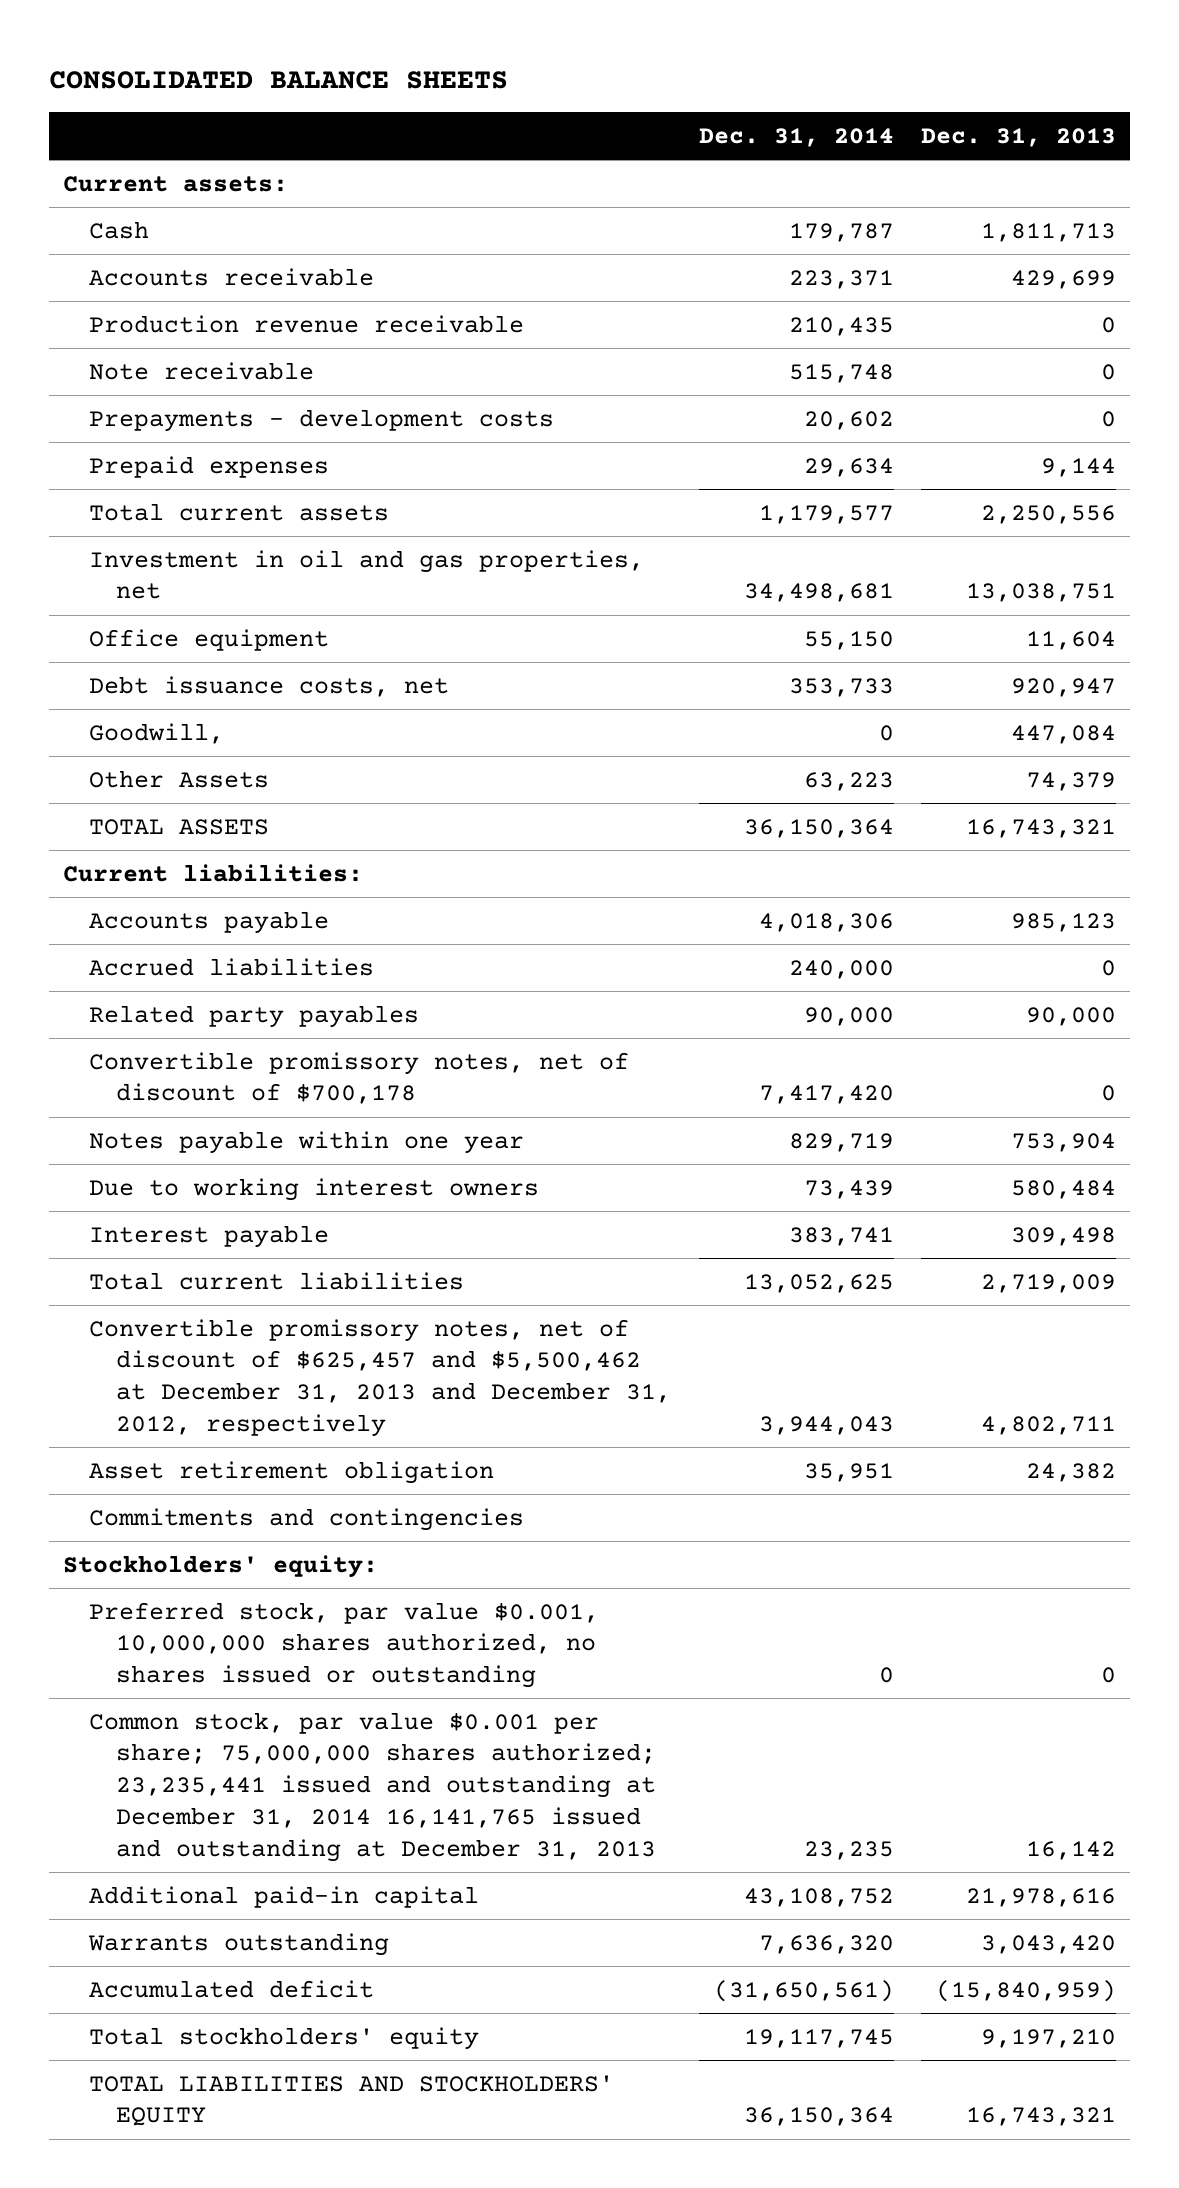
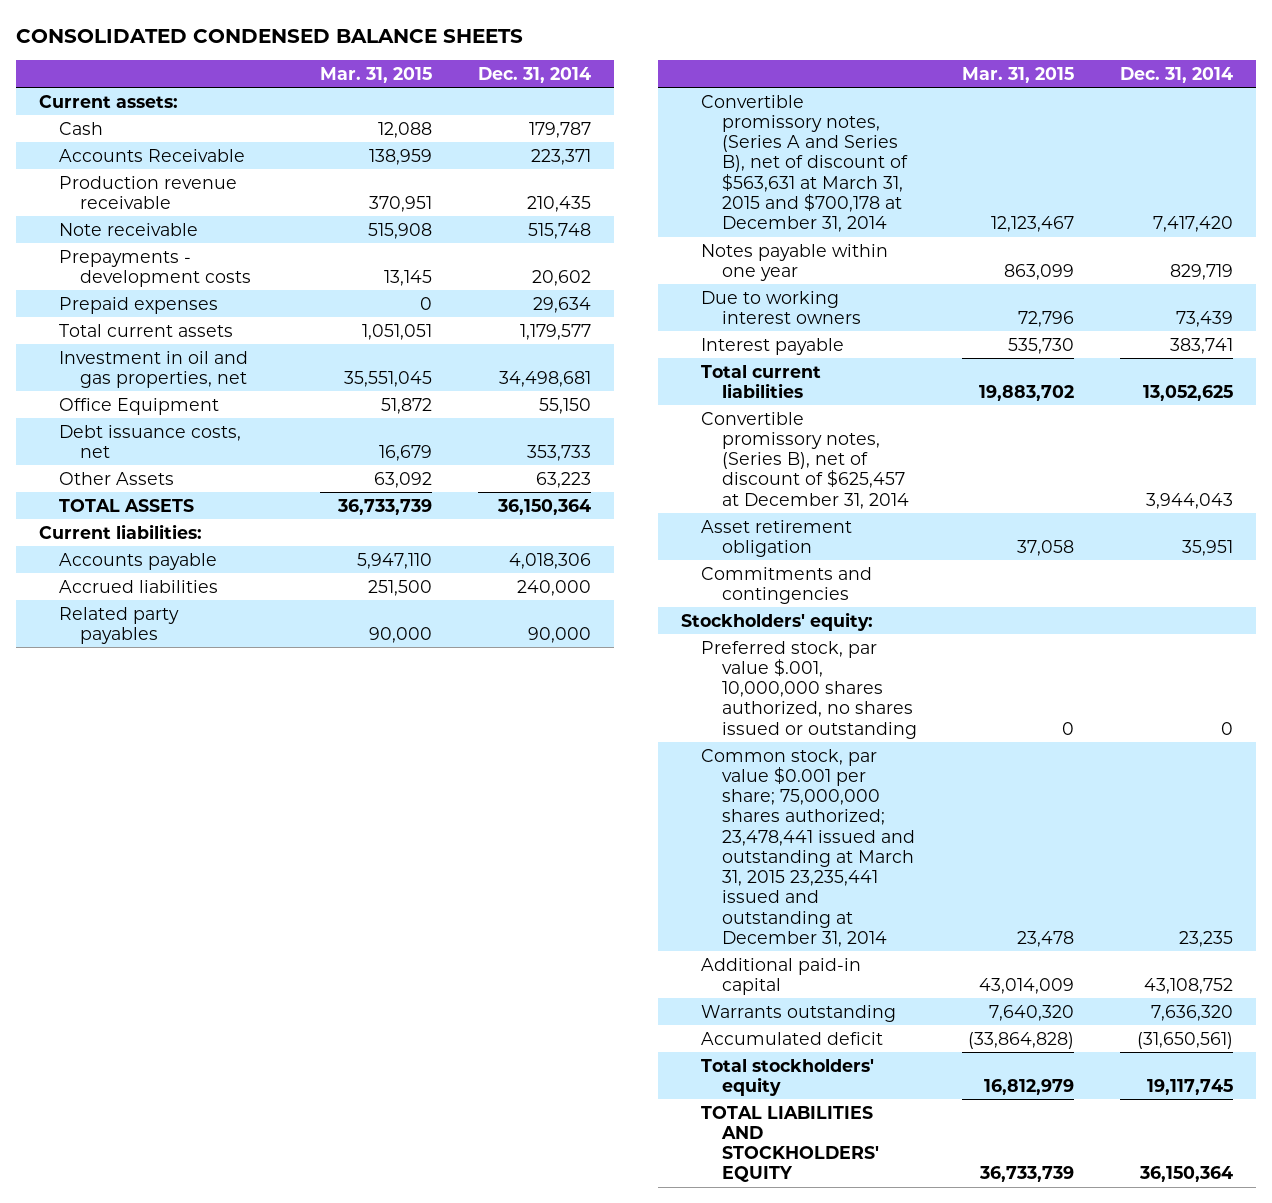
- CONSOLIDATED BALANCE SHEETS
+ CONSOLIDATED CONDENSED BALANCE SHEETS
- | Dec. 31, 2014 | Dec. 31, 2013
+ | Mar. 31, 2015 | Dec. 31, 2014
- Accounts receivable | 223,371 | 429,699
+ Accounts Receivable | 138,959 | 223,371
- Office equipment | 55,150 | 11,604
+ Office Equipment | 51,872 | 55,150
- Goodwill, | 0 | 447,084
- Convertible promissory notes, net of discount of $700,178 | 7,417,420 | 0
+ Convertible promissory notes, (Series A and Series B), net of discount of $563,631 at March 31, 2015 and $700,178 at December 31, 2014 | 12,123,467 | 7,417,420
- Convertible promissory notes, net of discount of $625,457 and $5,500,462 at December 31, 2013 and December 31, 2012, respectively | 3,944,043 | 4,802,711
+ Convertible promissory notes, (Series B), net of discount of $625,457 at December 31, 2014 | | 3,944,043
- Preferred stock, par value $0.001, 10,000,000 shares authorized, no shares issued or outstanding | 0 | 0
- Common stock, par value $0.001 per share; 75,000,000 shares authorized; 23,235,441 issued and outstanding at December 31, 2014 16,141,765 issued and outstanding at December 31, 2013 | 23,235 | 16,142
+ Preferred stock, par value $.001, 10,000,000 shares authorized, no shares issued or outstanding | 0 | 0
+ Common stock, par value $0.001 per share; 75,000,000 shares authorized; 23,478,441 issued and outstanding at March 31, 2015 23,235,441 issued and outstanding at December 31, 2014 | 23,478 | 23,235

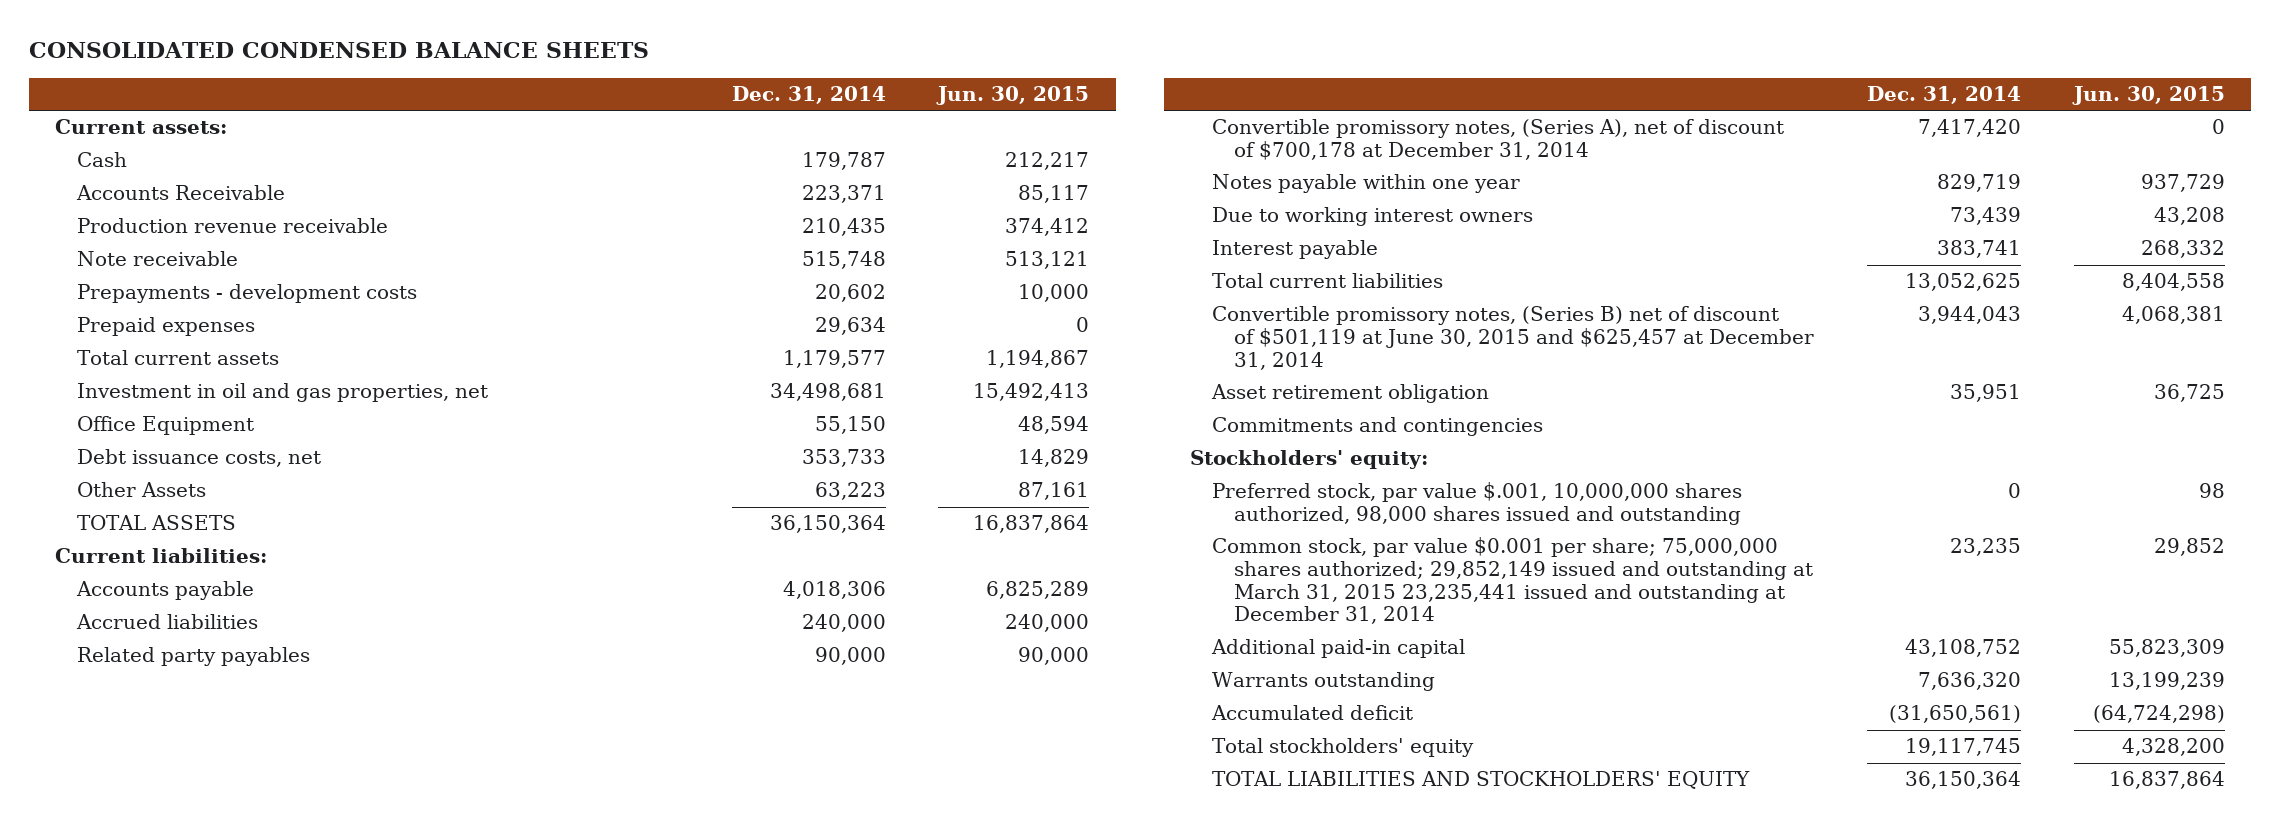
- | Mar. 31, 2015 | Dec. 31, 2014
+ | Dec. 31, 2014 | Jun. 30, 2015
- Convertible promissory notes, (Series A and Series B), net of discount of $563,631 at March 31, 2015 and $700,178 at December 31, 2014 | 12,123,467 | 7,417,420
+ Convertible promissory notes, (Series A), net of discount of $700,178 at December 31, 2014 | 7,417,420 | 0
- Convertible promissory notes, (Series B), net of discount of $625,457 at December 31, 2014 | | 3,944,043
+ Convertible promissory notes, (Series B) net of discount of $501,119 at June 30, 2015 and $625,457 at December 31, 2014 | 3,944,043 | 4,068,381
- Preferred stock, par value $.001, 10,000,000 shares authorized, no shares issued or outstanding | 0 | 0
- Common stock, par value $0.001 per share; 75,000,000 shares authorized; 23,478,441 issued and outstanding at March 31, 2015 23,235,441 issued and outstanding at December 31, 2014 | 23,478 | 23,235
+ Preferred stock, par value $.001, 10,000,000 shares authorized, 98,000 shares issued and outstanding | 0 | 98
+ Common stock, par value $0.001 per share; 75,000,000 shares authorized; 29,852,149 issued and outstanding at March 31, 2015 23,235,441 issued and outstanding at December 31, 2014 | 23,235 | 29,852

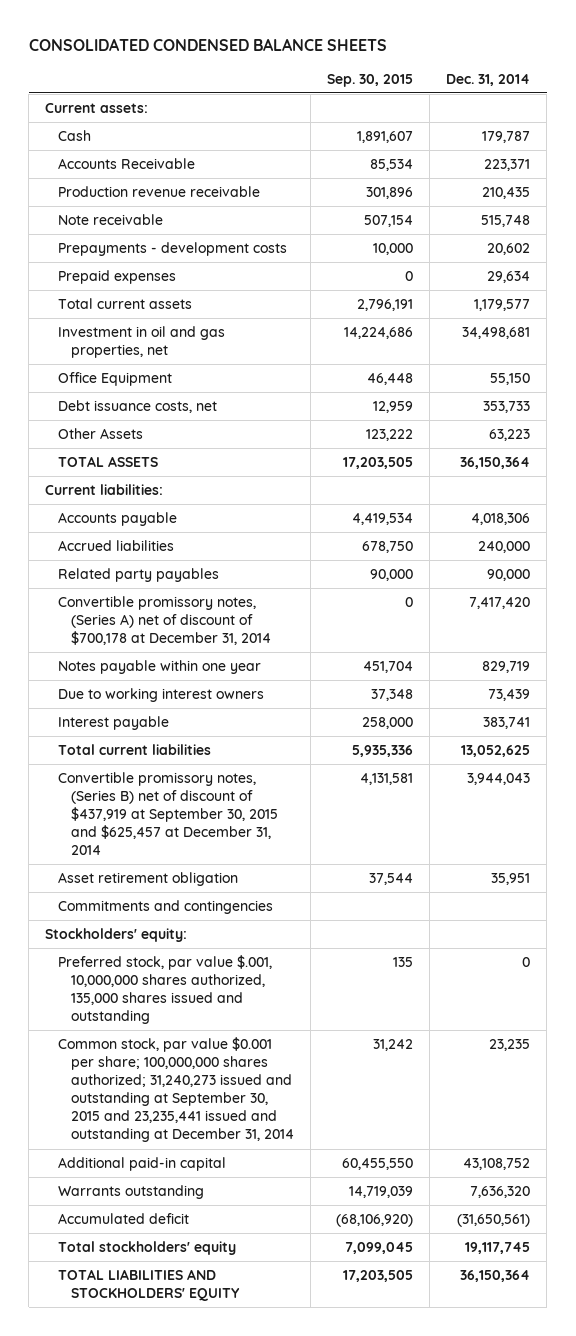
- | Dec. 31, 2014 | Jun. 30, 2015
+ | Sep. 30, 2015 | Dec. 31, 2014
- Convertible promissory notes, (Series A), net of discount of $700,178 at December 31, 2014 | 7,417,420 | 0
+ Convertible promissory notes, (Series A) net of discount of $700,178 at December 31, 2014 | 0 | 7,417,420
- Convertible promissory notes, (Series B) net of discount of $501,119 at June 30, 2015 and $625,457 at December 31, 2014 | 3,944,043 | 4,068,381
+ Convertible promissory notes, (Series B) net of discount of $437,919 at September 30, 2015 and $625,457 at December 31, 2014 | 4,131,581 | 3,944,043
- Preferred stock, par value $.001, 10,000,000 shares authorized, 98,000 shares issued and outstanding | 0 | 98
- Common stock, par value $0.001 per share; 75,000,000 shares authorized; 29,852,149 issued and outstanding at March 31, 2015 23,235,441 issued and outstanding at December 31, 2014 | 23,235 | 29,852
+ Preferred stock, par value $.001, 10,000,000 shares authorized, 135,000 shares issued and outstanding | 135 | 0
+ Common stock, par value $0.001 per share; 100,000,000 shares authorized; 31,240,273 issued and outstanding at September 30, 2015 and 23,235,441 issued and outstanding at December 31, 2014 | 31,242 | 23,235

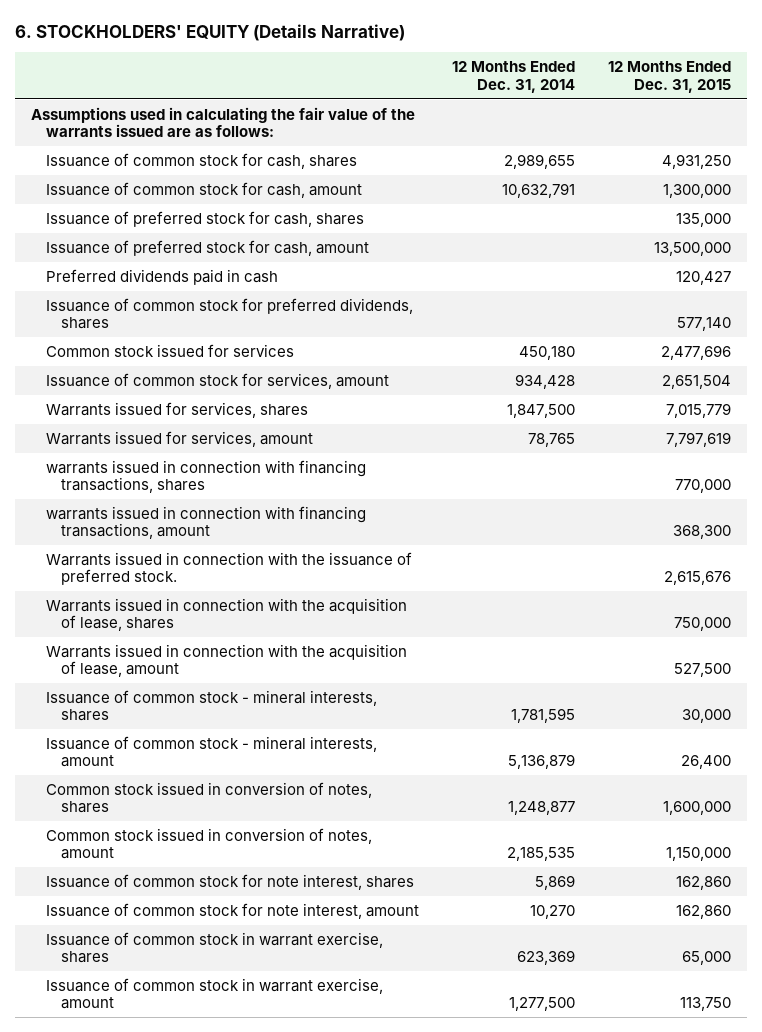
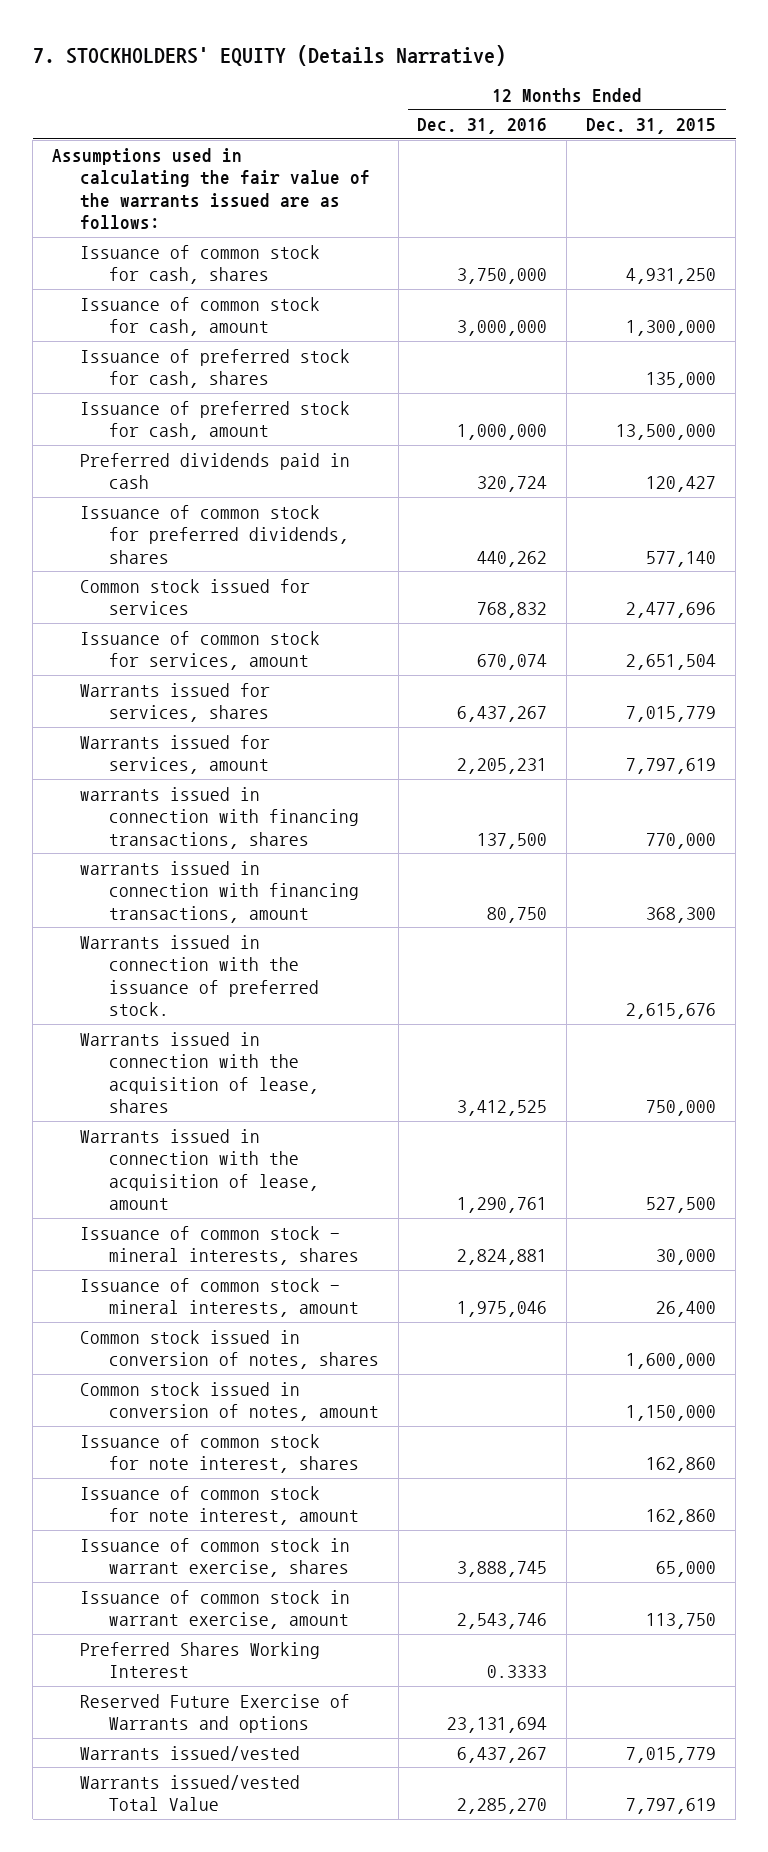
- 6. STOCKHOLDERS' EQUITY (Details Narrative)
+ 7. STOCKHOLDERS' EQUITY (Details Narrative)
- | 12 Months Ended Dec. 31, 2014 | 12 Months Ended Dec. 31, 2015
+ | 12 Months Ended Dec. 31, 2016 | 12 Months Ended Dec. 31, 2015
+ Preferred Shares Working Interest | 0.3333 |
+ Reserved Future Exercise of Warrants and options | 23,131,694 |
+ Warrants issued/vested | 6,437,267 | 7,015,779
+ Warrants issued/vested Total Value | 2,285,270 | 7,797,619

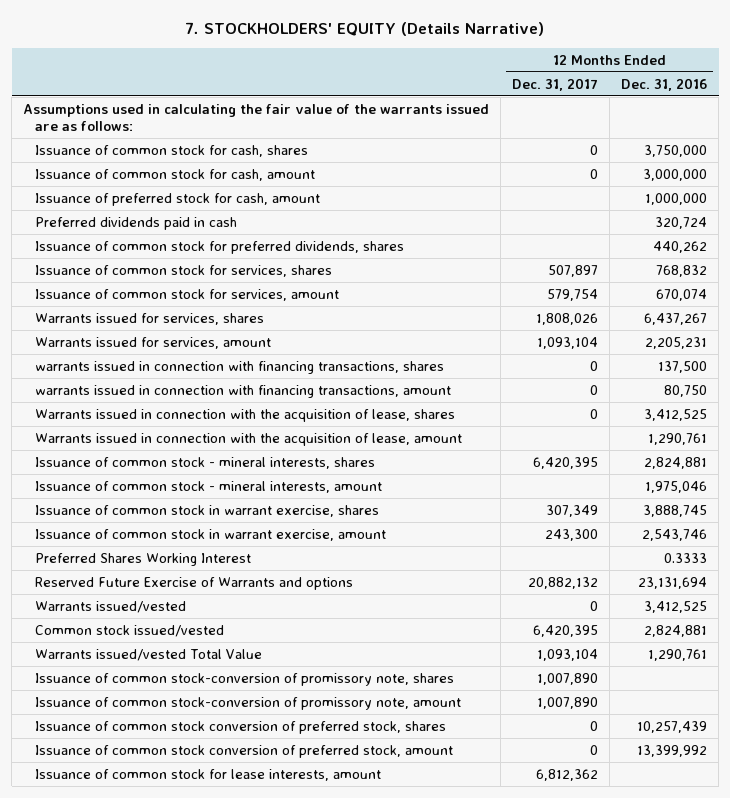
- | 12 Months Ended Dec. 31, 2016 | 12 Months Ended Dec. 31, 2015
+ | 12 Months Ended Dec. 31, 2017 | 12 Months Ended Dec. 31, 2016
- Issuance of preferred stock for cash, shares | | 135,000
- Common stock issued for services | 768,832 | 2,477,696
+ Issuance of common stock for services, shares | 507,897 | 768,832
- Warrants issued in connection with the issuance of preferred stock. | | 2,615,676
- Common stock issued in conversion of notes, shares | | 1,600,000
- Common stock issued in conversion of notes, amount | | 1,150,000
- Issuance of common stock for note interest, shares | | 162,860
- Issuance of common stock for note interest, amount | | 162,860
- Warrants issued/vested | 6,437,267 | 7,015,779
- Warrants issued/vested Total Value | 2,285,270 | 7,797,619
+ Warrants issued/vested | 0 | 3,412,525
+ Common stock issued/vested | 6,420,395 | 2,824,881
+ Warrants issued/vested Total Value | 1,093,104 | 1,290,761
+ Issuance of common stock-conversion of promissory note, shares | 1,007,890 |
+ Issuance of common stock-conversion of promissory note, amount | 1,007,890 |
+ Issuance of common stock conversion of preferred stock, shares | 0 | 10,257,439
+ Issuance of common stock conversion of preferred stock, amount | 0 | 13,399,992
+ Issuance of common stock for lease interests, amount | 6,812,362 |

